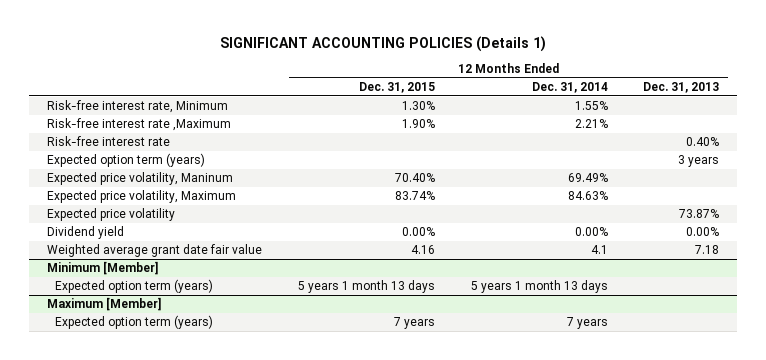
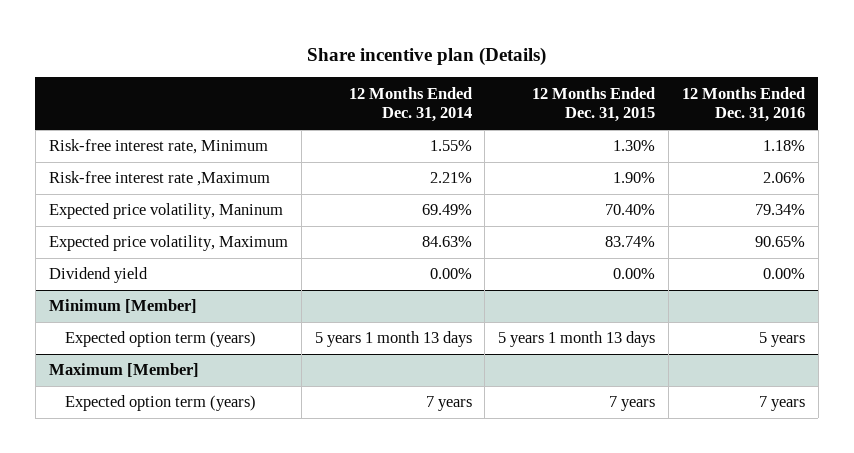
- SIGNIFICANT ACCOUNTING POLICIES (Details 1)
+ Share incentive plan (Details)
- | 12 Months Ended Dec. 31, 2015 | 12 Months Ended Dec. 31, 2014 | 12 Months Ended Dec. 31, 2013
+ | 12 Months Ended Dec. 31, 2014 | 12 Months Ended Dec. 31, 2015 | 12 Months Ended Dec. 31, 2016
- Risk-free interest rate | | | 0.40%
- Expected option term (years) | | | 3 years
- Expected price volatility | | | 73.87%
- Weighted average grant date fair value | 4.16 | 4.1 | 7.18

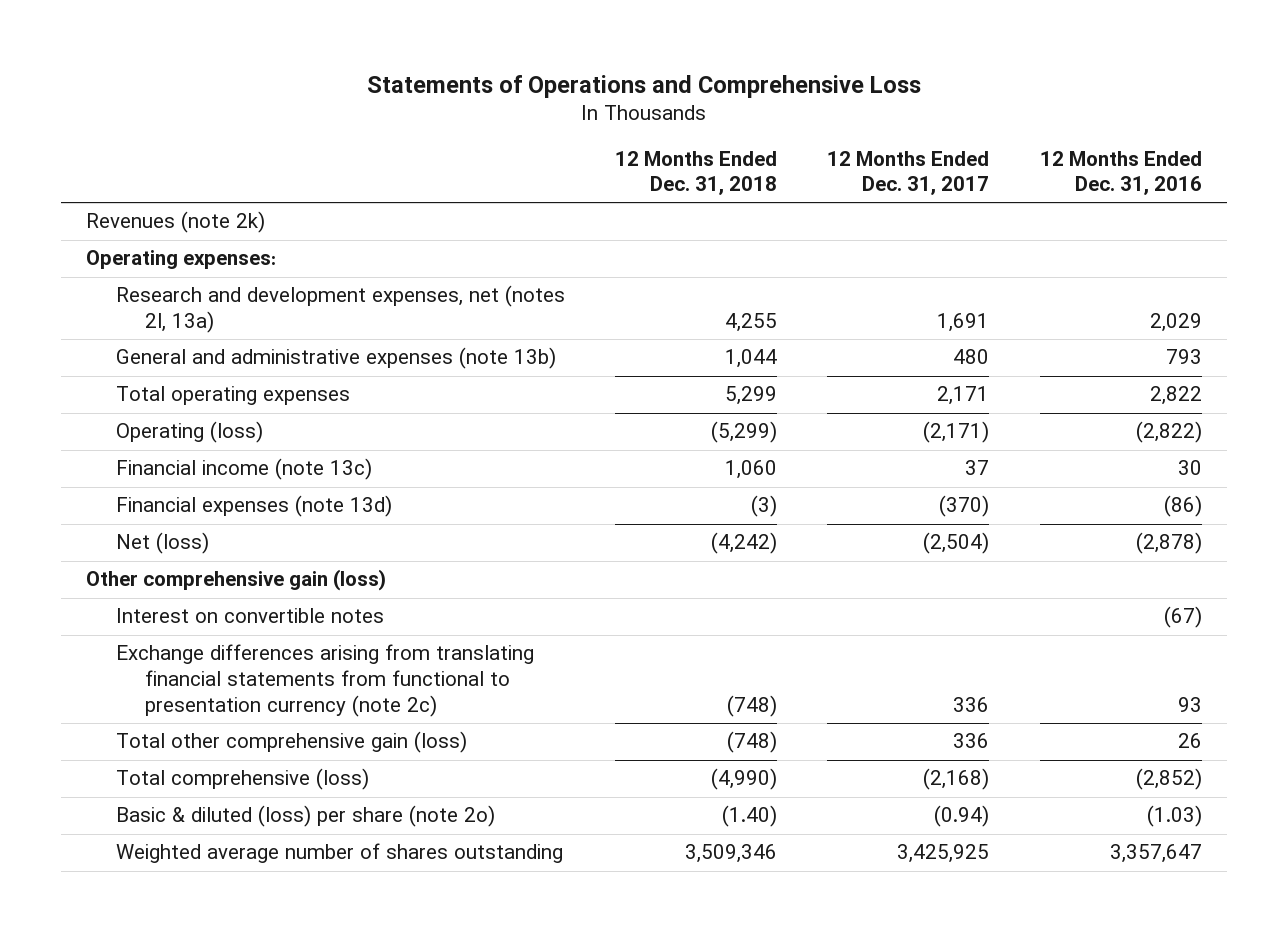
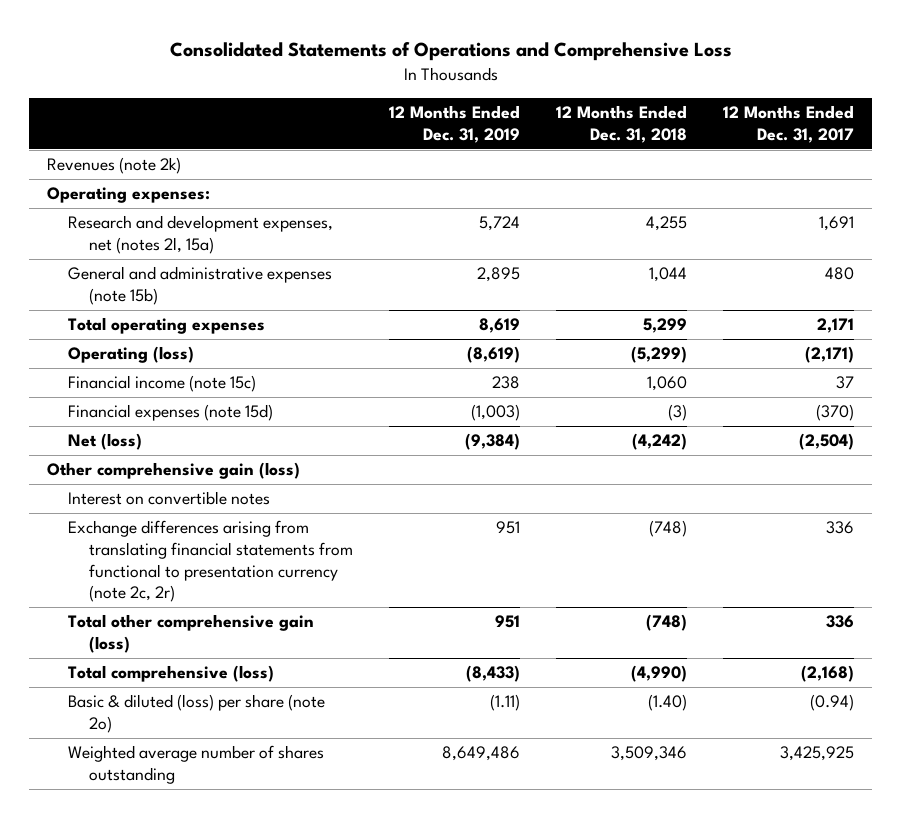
- Statements of Operations and Comprehensive Loss
+ Consolidated Statements of Operations and Comprehensive Loss
- | 12 Months Ended Dec. 31, 2018 | 12 Months Ended Dec. 31, 2017 | 12 Months Ended Dec. 31, 2016
+ | 12 Months Ended Dec. 31, 2019 | 12 Months Ended Dec. 31, 2018 | 12 Months Ended Dec. 31, 2017
- Research and development expenses, net (notes 2l, 13a) | 4,255 | 1,691 | 2,029
- General and administrative expenses (note 13b) | 1,044 | 480 | 793
+ Research and development expenses, net (notes 2l, 15a) | 5,724 | 4,255 | 1,691
+ General and administrative expenses (note 15b) | 2,895 | 1,044 | 480
- Financial income (note 13c) | 1,060 | 37 | 30
- Financial expenses (note 13d) | (3) | (370) | (86)
+ Financial income (note 15c) | 238 | 1,060 | 37
+ Financial expenses (note 15d) | (1,003) | (3) | (370)
- Exchange differences arising from translating financial statements from functional to presentation currency (note 2c) | (748) | 336 | 93
+ Exchange differences arising from translating financial statements from functional to presentation currency (note 2c, 2r) | 951 | (748) | 336

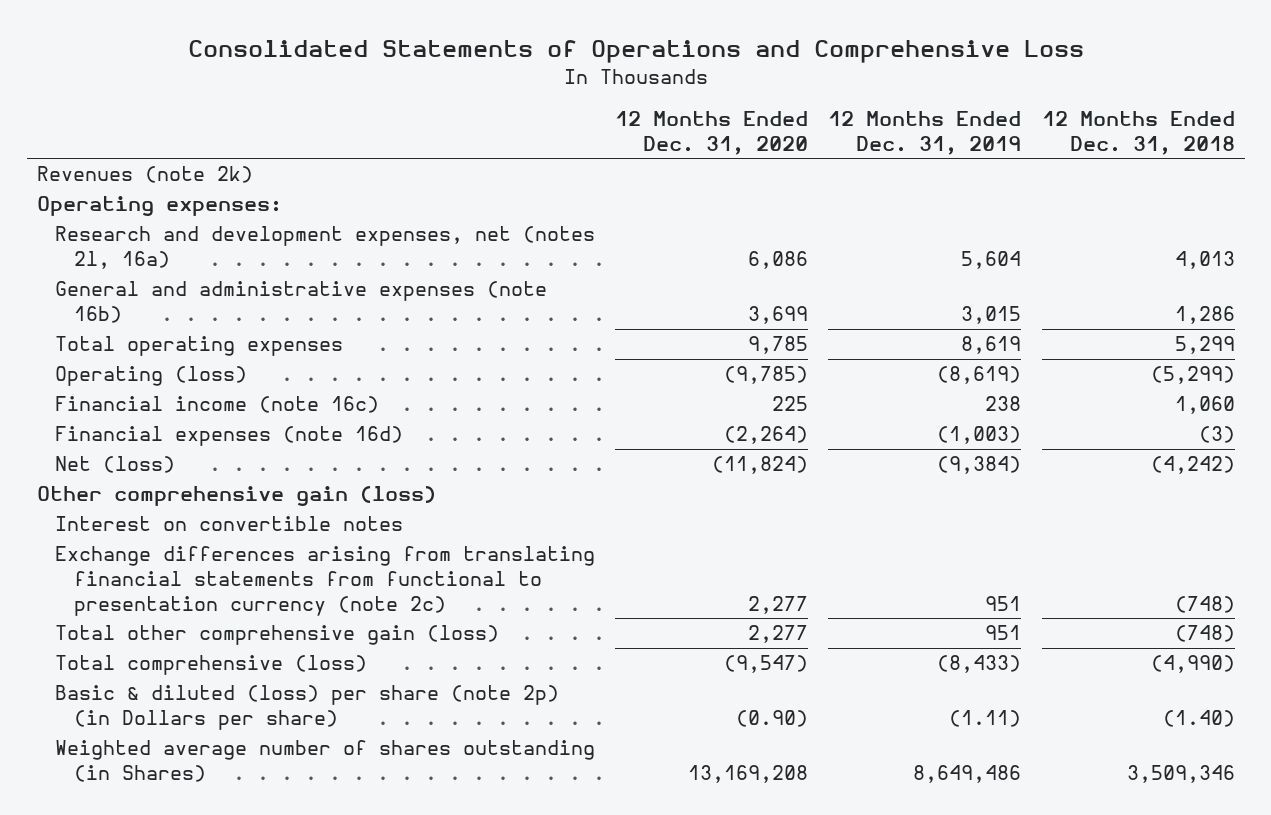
- | 12 Months Ended Dec. 31, 2019 | 12 Months Ended Dec. 31, 2018 | 12 Months Ended Dec. 31, 2017
+ | 12 Months Ended Dec. 31, 2020 | 12 Months Ended Dec. 31, 2019 | 12 Months Ended Dec. 31, 2018
- Research and development expenses, net (notes 2l, 15a) | 5,724 | 4,255 | 1,691
- General and administrative expenses (note 15b) | 2,895 | 1,044 | 480
+ Research and development expenses, net (notes 2l, 16a) | 6,086 | 5,604 | 4,013
+ General and administrative expenses (note 16b) | 3,699 | 3,015 | 1,286
- Financial income (note 15c) | 238 | 1,060 | 37
- Financial expenses (note 15d) | (1,003) | (3) | (370)
+ Financial income (note 16c) | 225 | 238 | 1,060
+ Financial expenses (note 16d) | (2,264) | (1,003) | (3)
- Exchange differences arising from translating financial statements from functional to presentation currency (note 2c, 2r) | 951 | (748) | 336
+ Exchange differences arising from translating financial statements from functional to presentation currency (note 2c) | 2,277 | 951 | (748)
- Basic & diluted (loss) per share (note 2o) | (1.11) | (1.40) | (0.94)
- Weighted average number of shares outstanding | 8,649,486 | 3,509,346 | 3,425,925
+ Basic & diluted (loss) per share (note 2p) (in Dollars per share) | (0.90) | (1.11) | (1.40)
+ Weighted average number of shares outstanding (in Shares) | 13,169,208 | 8,649,486 | 3,509,346

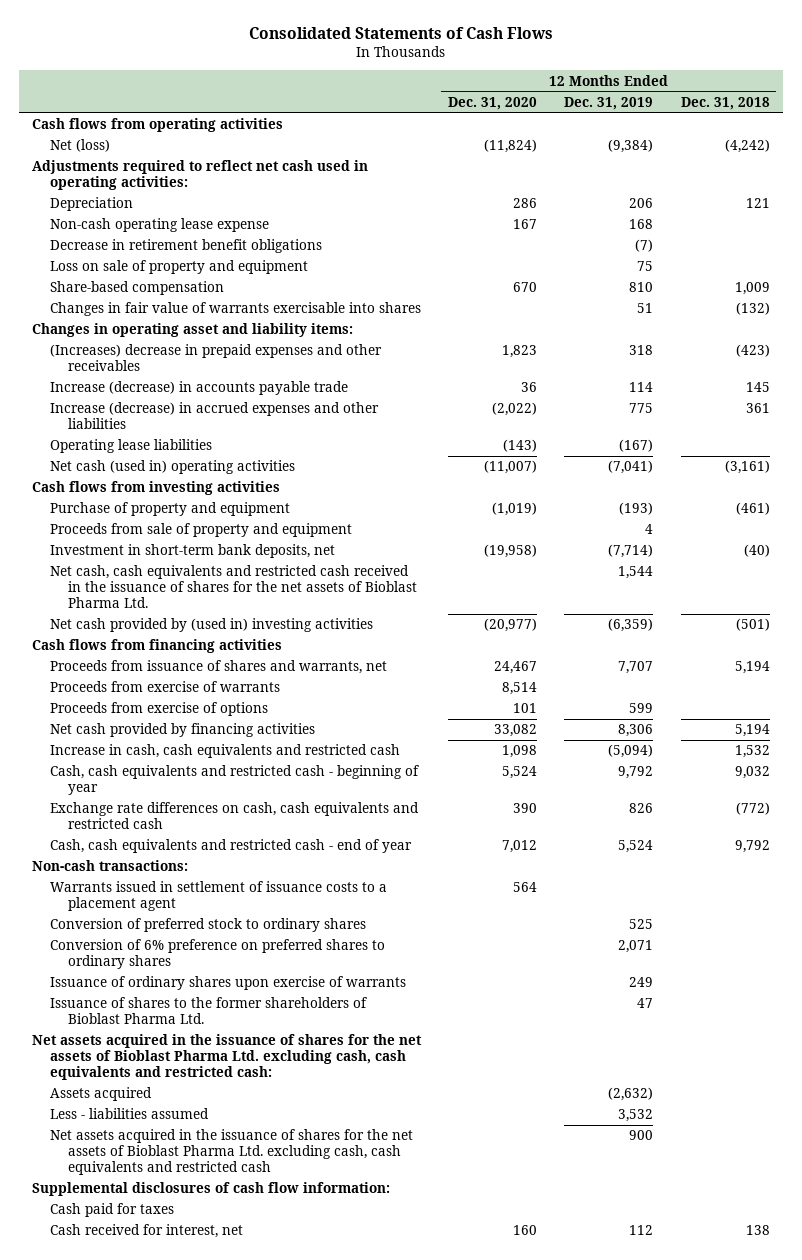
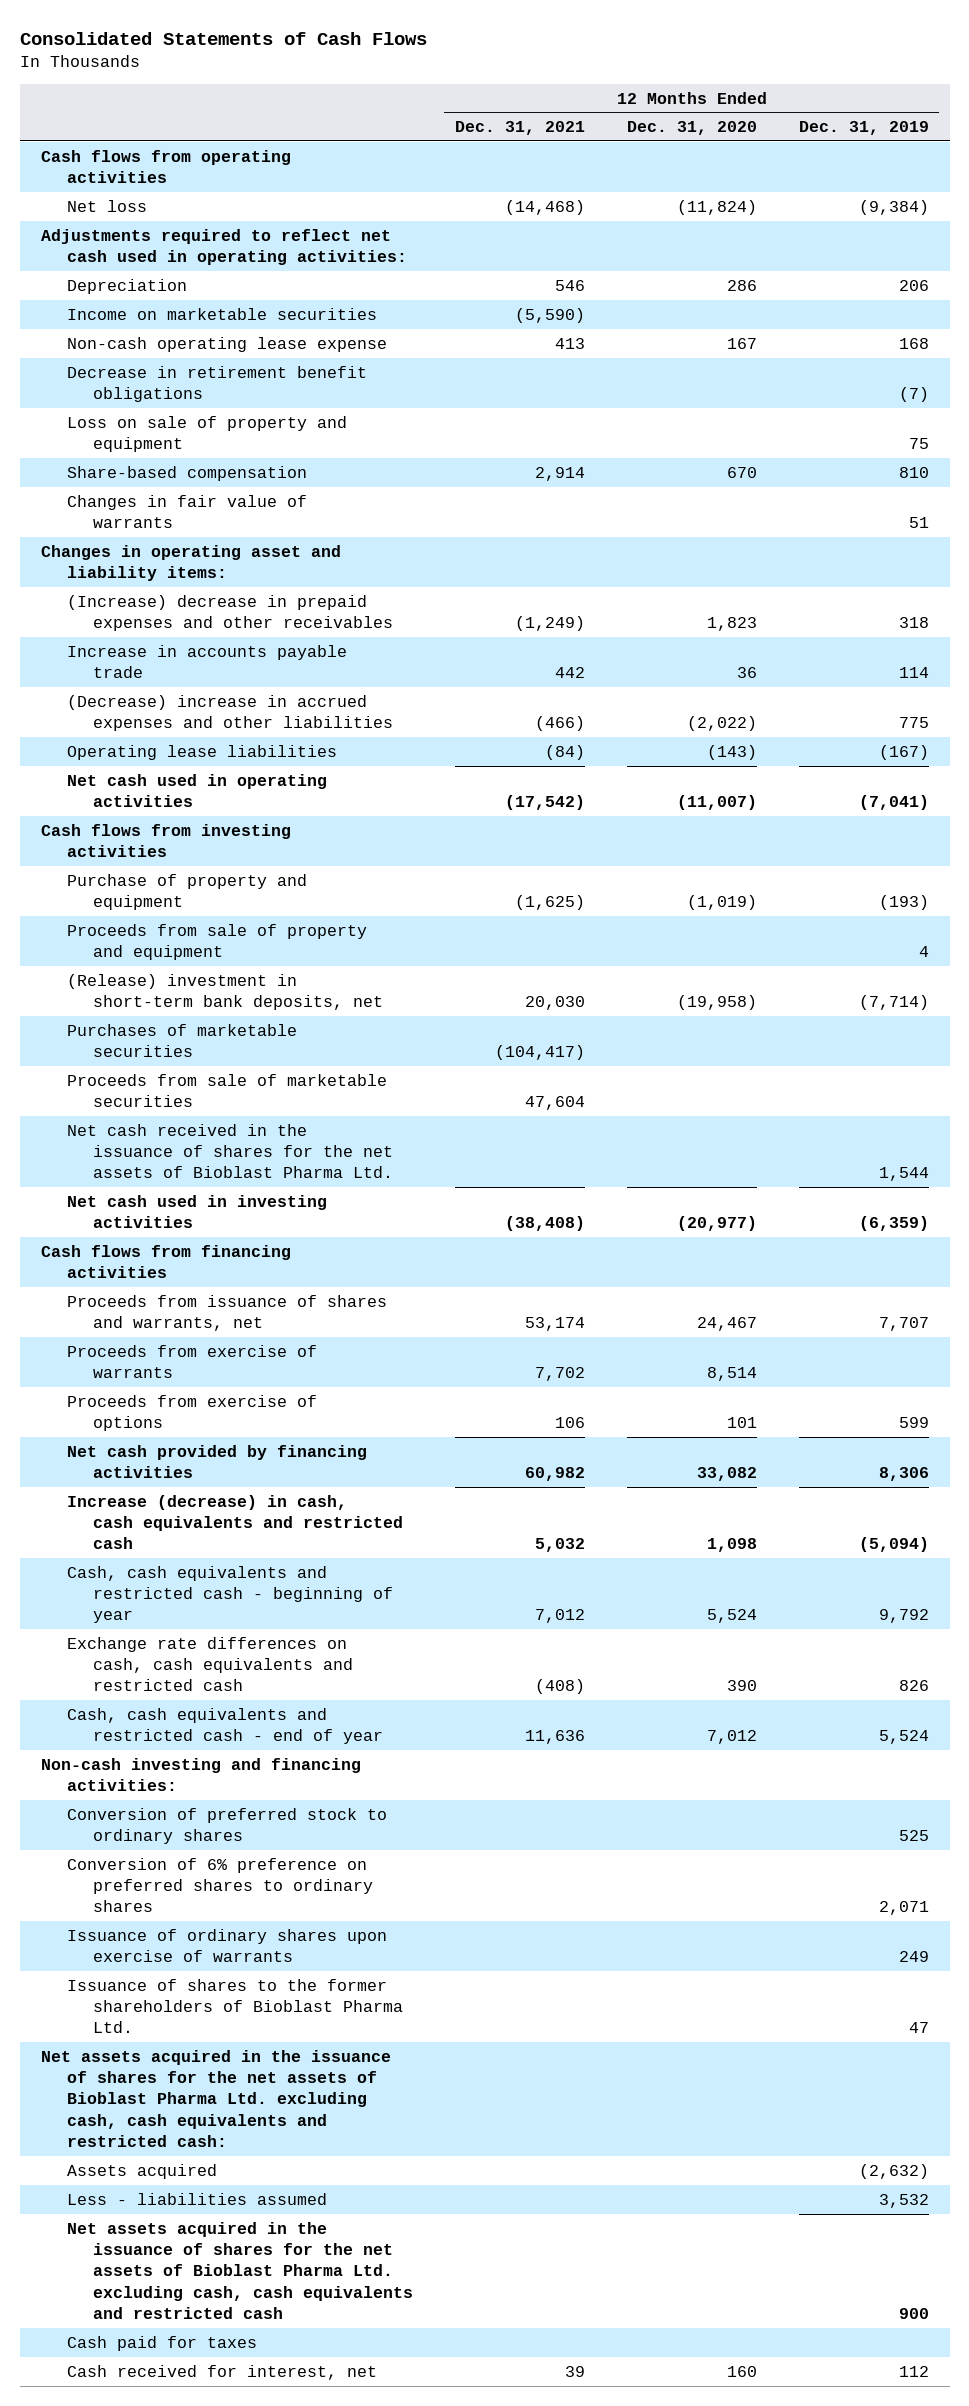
- | 12 Months Ended Dec. 31, 2020 | 12 Months Ended Dec. 31, 2019 | 12 Months Ended Dec. 31, 2018
+ | 12 Months Ended Dec. 31, 2021 | 12 Months Ended Dec. 31, 2020 | 12 Months Ended Dec. 31, 2019
- Net (loss) | (11,824) | (9,384) | (4,242)
+ Net loss | (14,468) | (11,824) | (9,384)
+ Income on marketable securities | (5,590) | |
- Changes in fair value of warrants exercisable into shares | | 51 | (132)
+ Changes in fair value of warrants | | | 51
- (Increases) decrease in prepaid expenses and other receivables | 1,823 | 318 | (423)
- Increase (decrease) in accounts payable trade | 36 | 114 | 145
- Increase (decrease) in accrued expenses and other liabilities | (2,022) | 775 | 361
+ (Increase) decrease in prepaid expenses and other receivables | (1,249) | 1,823 | 318
+ Increase in accounts payable trade | 442 | 36 | 114
+ (Decrease) increase in accrued expenses and other liabilities | (466) | (2,022) | 775
- Net cash (used in) operating activities | (11,007) | (7,041) | (3,161)
+ Net cash used in operating activities | (17,542) | (11,007) | (7,041)
- Investment in short-term bank deposits, net | (19,958) | (7,714) | (40)
- Net cash, cash equivalents and restricted cash received in the issuance of shares for the net assets of Bioblast Pharma Ltd. | | 1,544 |
- Net cash provided by (used in) investing activities | (20,977) | (6,359) | (501)
+ (Release) investment in short-term bank deposits, net | 20,030 | (19,958) | (7,714)
+ Purchases of marketable securities | (104,417) | |
+ Proceeds from sale of marketable securities | 47,604 | |
+ Net cash received in the issuance of shares for the net assets of Bioblast Pharma Ltd. | | | 1,544
+ Net cash used in investing activities | (38,408) | (20,977) | (6,359)
- Increase in cash, cash equivalents and restricted cash | 1,098 | (5,094) | 1,532
+ Increase (decrease) in cash, cash equivalents and restricted cash | 5,032 | 1,098 | (5,094)
- Non-cash transactions:
- Warrants issued in settlement of issuance costs to a placement agent | 564 | |
+ Non-cash investing and financing activities:
- Supplemental disclosures of cash flow information:

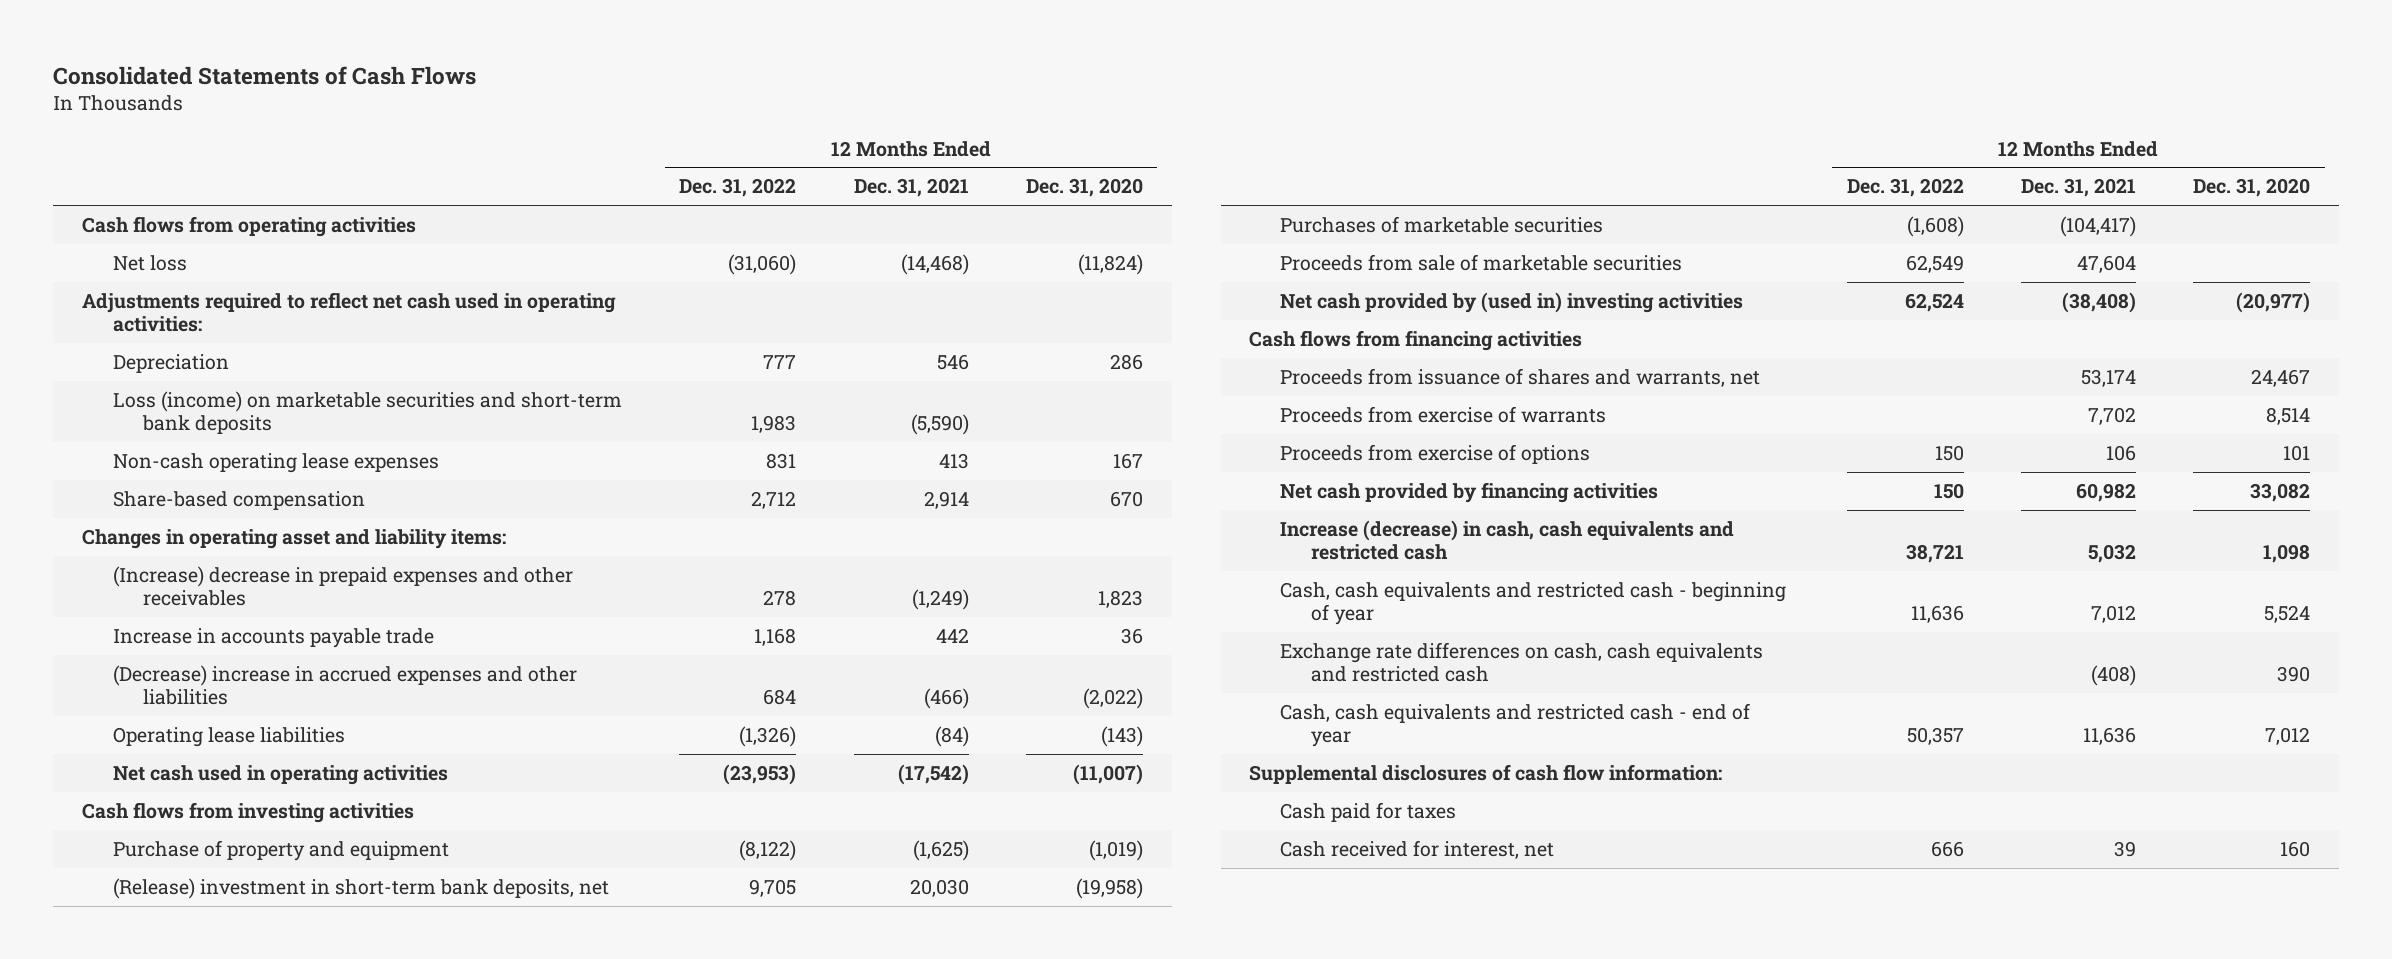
- | 12 Months Ended Dec. 31, 2021 | 12 Months Ended Dec. 31, 2020 | 12 Months Ended Dec. 31, 2019
+ | 12 Months Ended Dec. 31, 2022 | 12 Months Ended Dec. 31, 2021 | 12 Months Ended Dec. 31, 2020
- Income on marketable securities | (5,590) | |
- Non-cash operating lease expense | 413 | 167 | 168
- Decrease in retirement benefit obligations | | | (7)
- Loss on sale of property and equipment | | | 75
+ Loss (income) on marketable securities and short-term bank deposits | 1,983 | (5,590) |
+ Non-cash operating lease expenses | 831 | 413 | 167
- Changes in fair value of warrants | | | 51
- Proceeds from sale of property and equipment | | | 4
- Net cash received in the issuance of shares for the net assets of Bioblast Pharma Ltd. | | | 1,544
- Net cash used in investing activities | (38,408) | (20,977) | (6,359)
+ Net cash provided by (used in) investing activities | 62,524 | (38,408) | (20,977)
- Non-cash investing and financing activities:
- Conversion of preferred stock to ordinary shares | | | 525
- Conversion of 6% preference on preferred shares to ordinary shares | | | 2,071
- Issuance of ordinary shares upon exercise of warrants | | | 249
- Issuance of shares to the former shareholders of Bioblast Pharma Ltd. | | | 47
- Net assets acquired in the issuance of shares for the net assets of Bioblast Pharma Ltd. excluding cash, cash equivalents and restricted cash:
- Assets acquired | | | (2,632)
- Less - liabilities assumed | | | 3,532
- Net assets acquired in the issuance of shares for the net assets of Bioblast Pharma Ltd. excluding cash, cash equivalents and restricted cash | | | 900
+ Supplemental disclosures of cash flow information:

